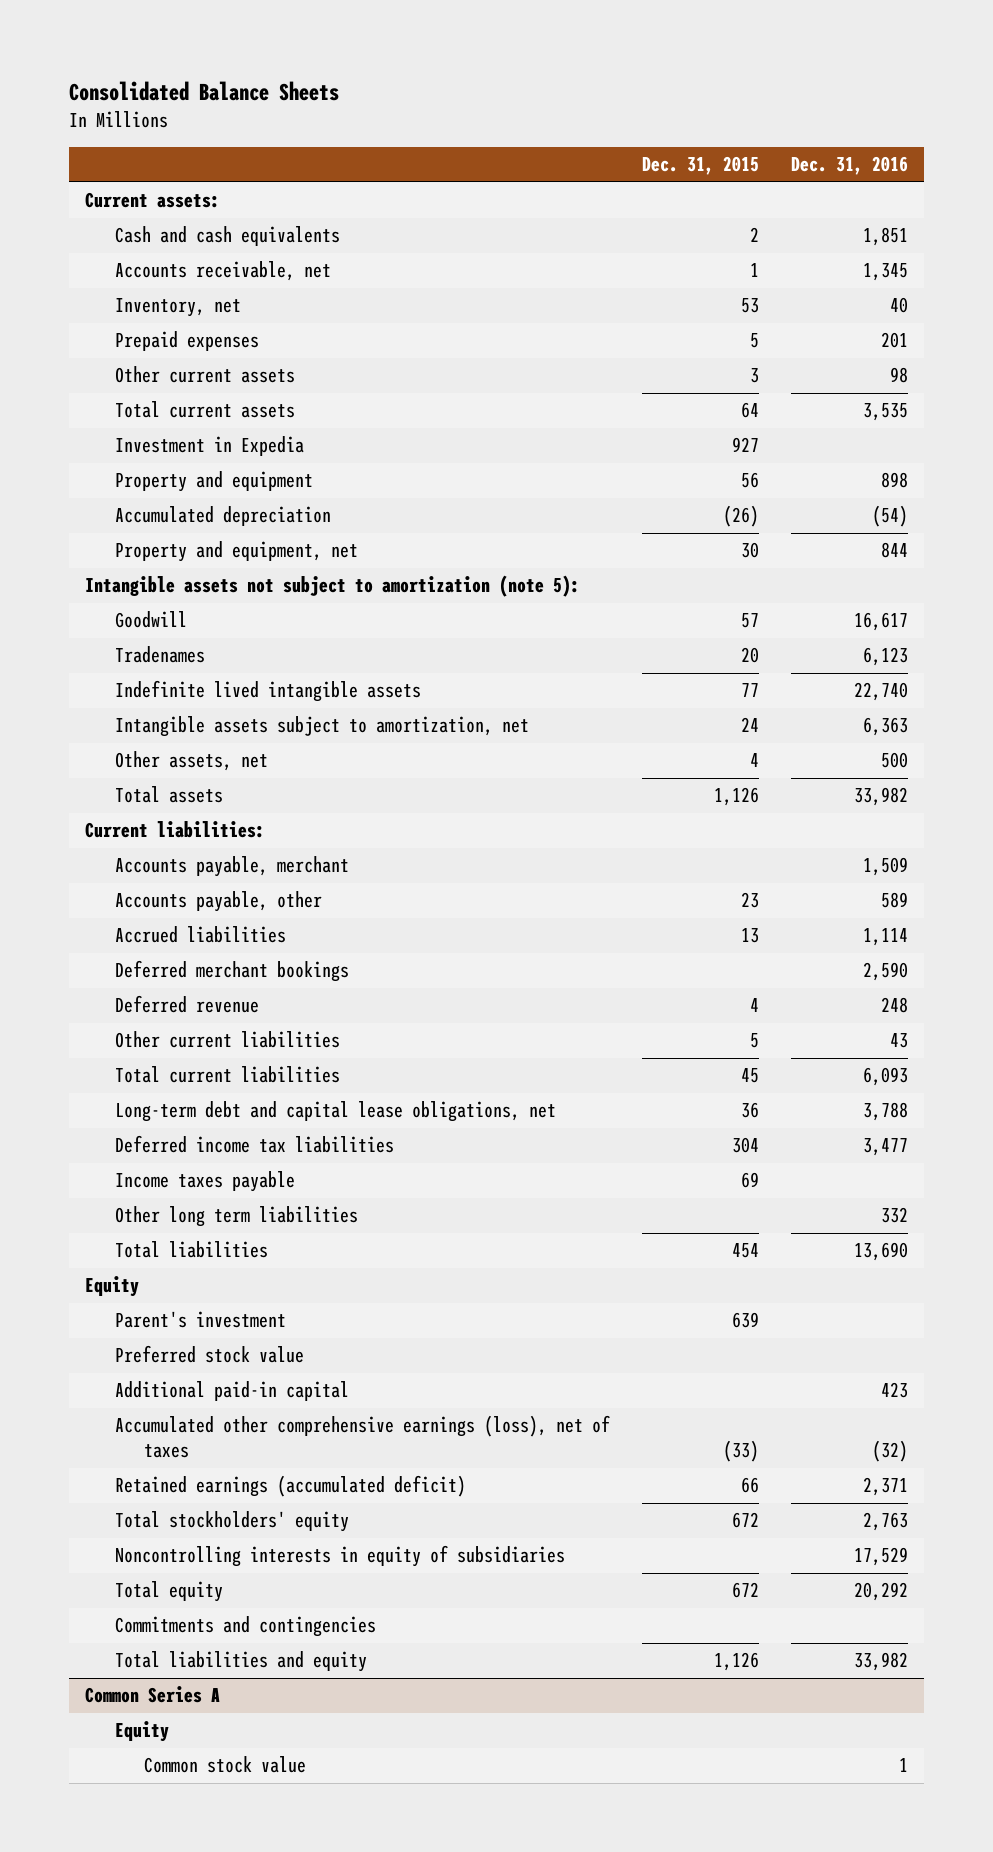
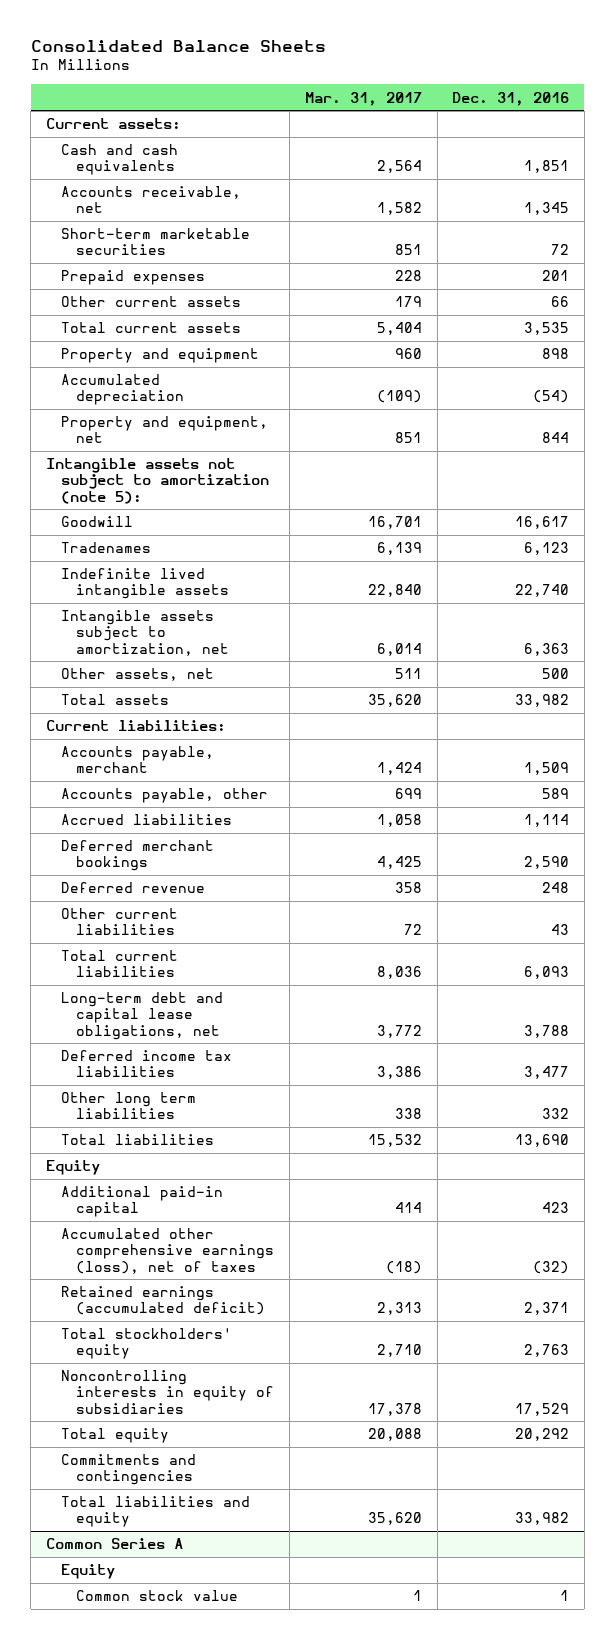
- | Dec. 31, 2015 | Dec. 31, 2016
+ | Mar. 31, 2017 | Dec. 31, 2016
- Inventory, net | 53 | 40
+ Short-term marketable securities | 851 | 72
- Other current assets | 3 | 98
+ Other current assets | 179 | 66
- Investment in Expedia | 927 |
- Income taxes payable | 69 |
- Parent's investment | 639 |
- Preferred stock value

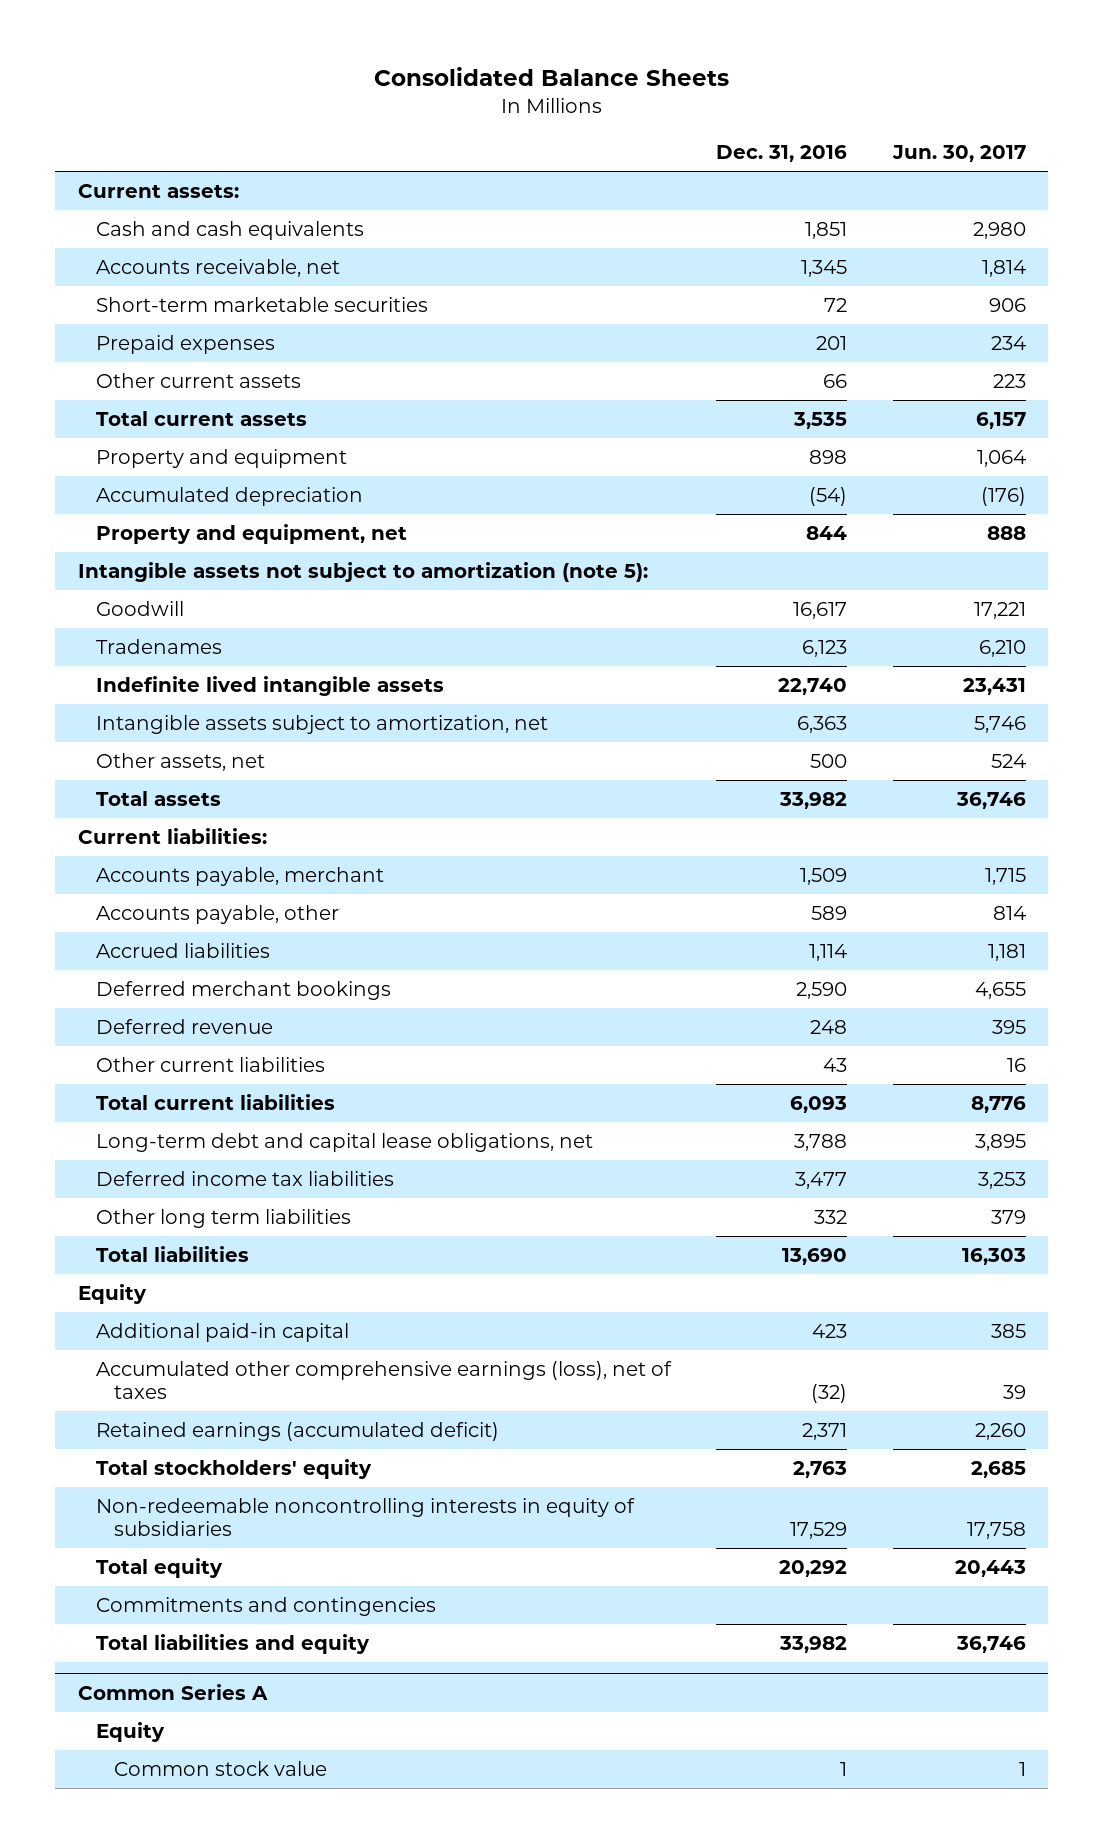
- | Mar. 31, 2017 | Dec. 31, 2016
+ | Dec. 31, 2016 | Jun. 30, 2017
- Noncontrolling interests in equity of subsidiaries | 17,378 | 17,529
+ Non-redeemable noncontrolling interests in equity of subsidiaries | 17,529 | 17,758

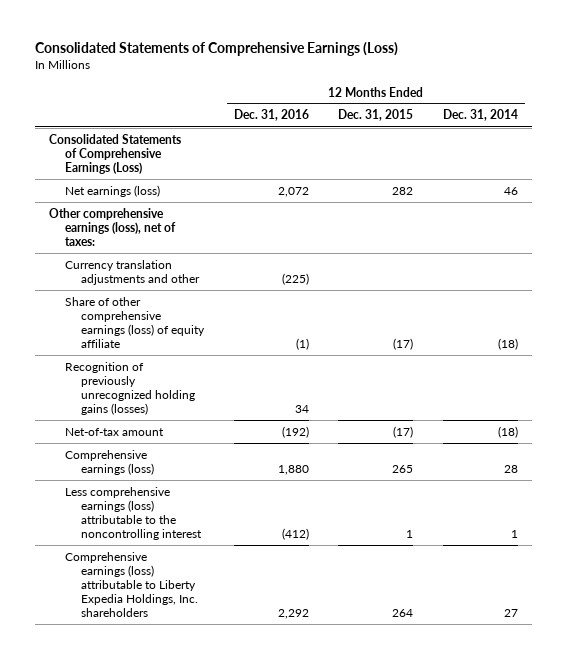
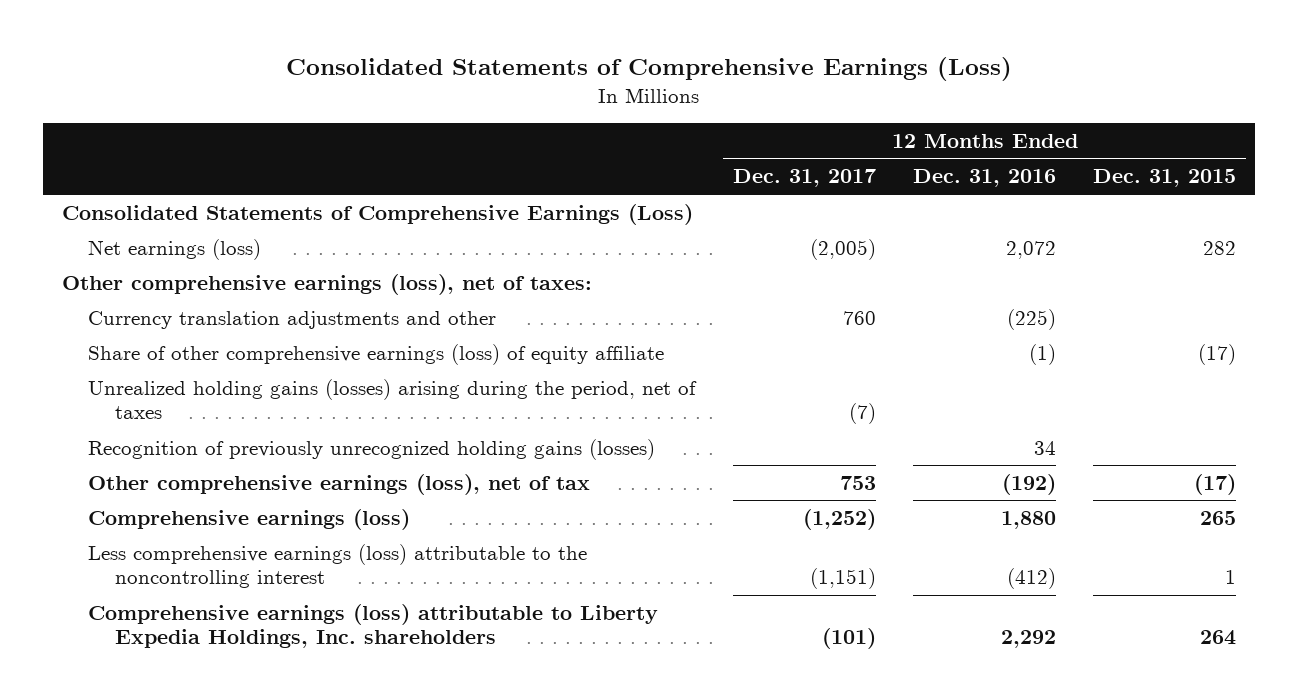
- | 12 Months Ended Dec. 31, 2016 | 12 Months Ended Dec. 31, 2015 | 12 Months Ended Dec. 31, 2014
+ | 12 Months Ended Dec. 31, 2017 | 12 Months Ended Dec. 31, 2016 | 12 Months Ended Dec. 31, 2015
+ Unrealized holding gains (losses) arising during the period, net of taxes | (7) | |
- Net-of-tax amount | (192) | (17) | (18)
+ Other comprehensive earnings (loss), net of tax | 753 | (192) | (17)

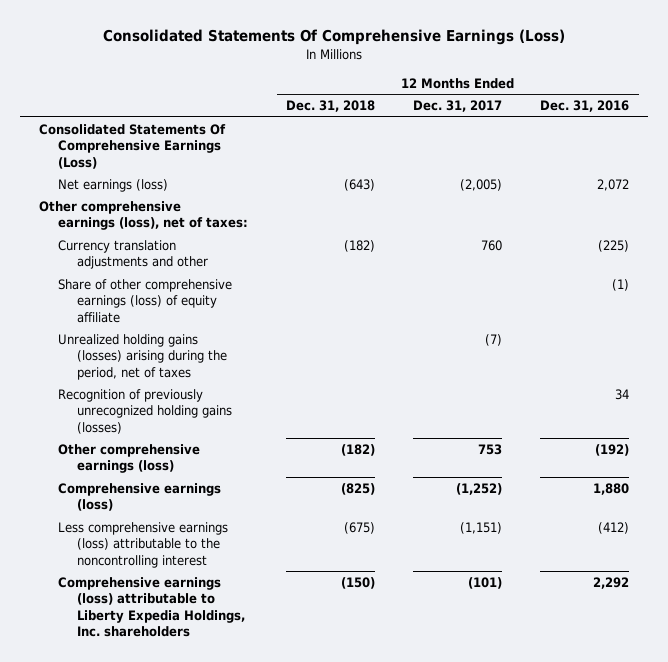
- Consolidated Statements of Comprehensive Earnings (Loss)
+ Consolidated Statements Of Comprehensive Earnings (Loss)
- | 12 Months Ended Dec. 31, 2017 | 12 Months Ended Dec. 31, 2016 | 12 Months Ended Dec. 31, 2015
+ | 12 Months Ended Dec. 31, 2018 | 12 Months Ended Dec. 31, 2017 | 12 Months Ended Dec. 31, 2016
- Consolidated Statements of Comprehensive Earnings (Loss)
+ Consolidated Statements Of Comprehensive Earnings (Loss)
- Other comprehensive earnings (loss), net of tax | 753 | (192) | (17)
+ Other comprehensive earnings (loss) | (182) | 753 | (192)

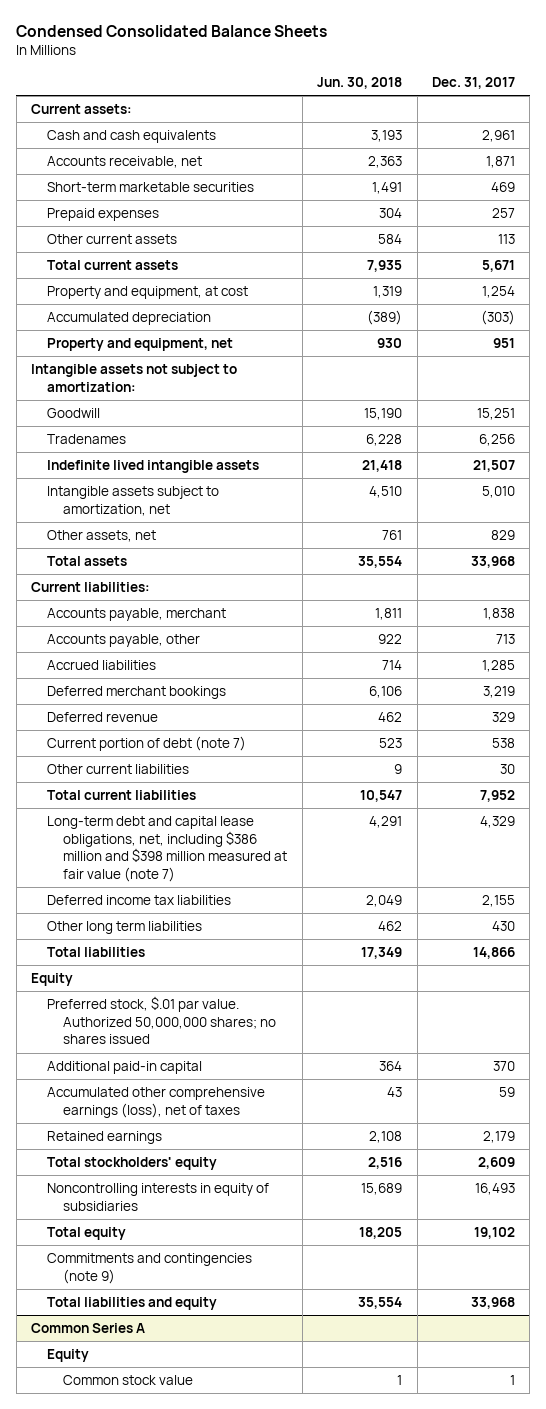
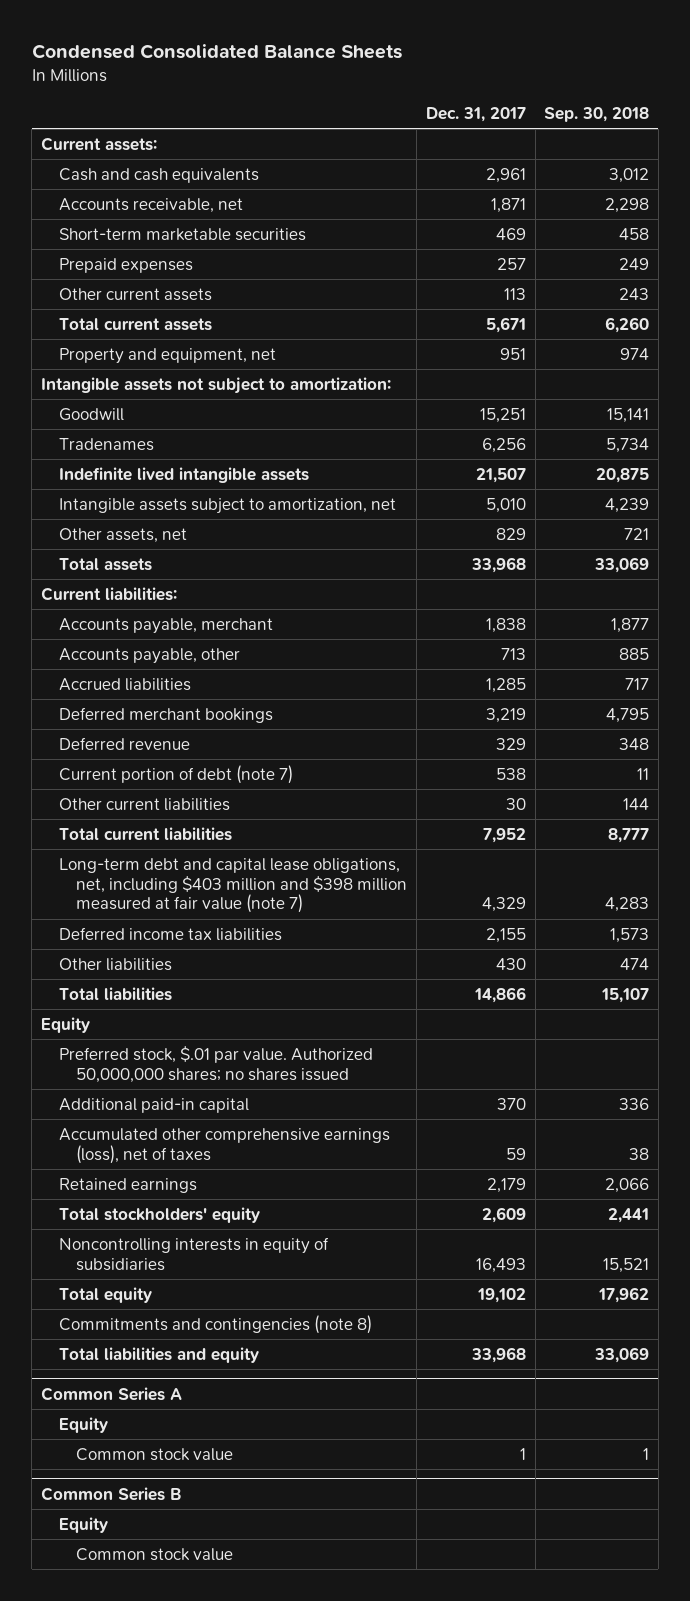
- | Jun. 30, 2018 | Dec. 31, 2017
+ | Dec. 31, 2017 | Sep. 30, 2018
- Property and equipment, at cost | 1,319 | 1,254
- Accumulated depreciation | (389) | (303)
- Long-term debt and capital lease obligations, net, including $386 million and $398 million measured at fair value (note 7) | 4,291 | 4,329
+ Long-term debt and capital lease obligations, net, including $403 million and $398 million measured at fair value (note 7) | 4,329 | 4,283
- Other long term liabilities | 462 | 430
+ Other liabilities | 430 | 474
- Commitments and contingencies (note 9)
+ Commitments and contingencies (note 8)
+ Common Series B
+ Equity
+ Common stock value

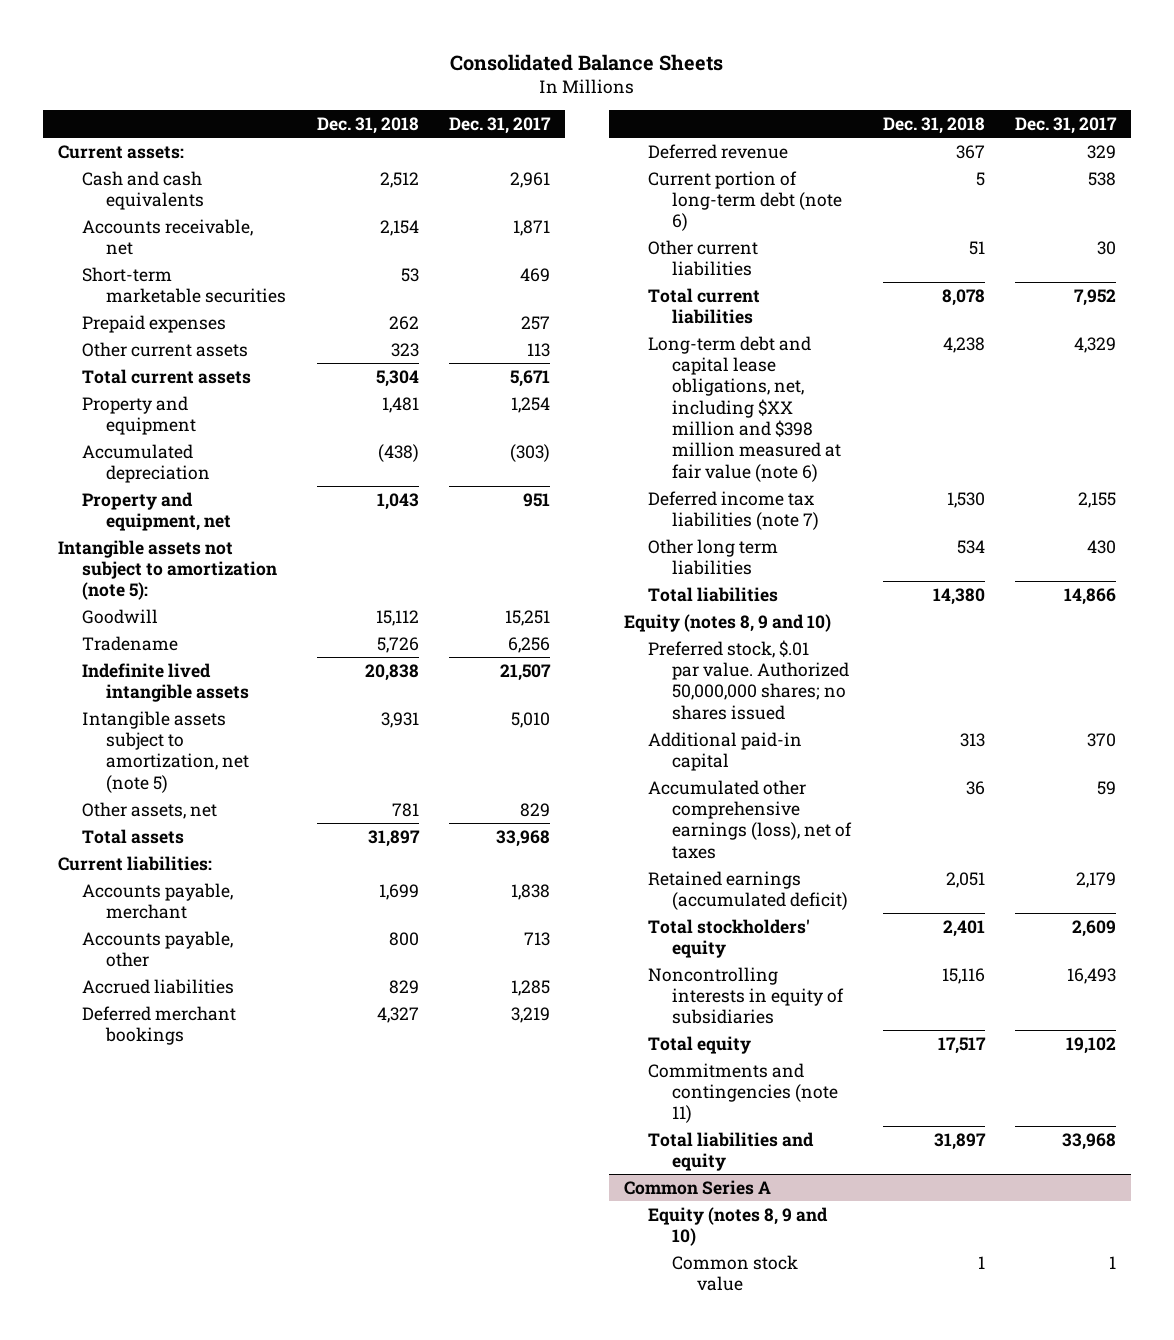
- Condensed Consolidated Balance Sheets
+ Consolidated Balance Sheets
- | Dec. 31, 2017 | Sep. 30, 2018
+ | Dec. 31, 2018 | Dec. 31, 2017
+ Property and equipment | 1,481 | 1,254
+ Accumulated depreciation | (438) | (303)
- Intangible assets not subject to amortization:
+ Intangible assets not subject to amortization (note 5):
- Tradenames | 6,256 | 5,734
+ Tradename | 5,726 | 6,256
- Intangible assets subject to amortization, net | 5,010 | 4,239
+ Intangible assets subject to amortization, net (note 5) | 3,931 | 5,010
- Current portion of debt (note 7) | 538 | 11
+ Current portion of long-term debt (note 6) | 5 | 538
- Long-term debt and capital lease obligations, net, including $403 million and $398 million measured at fair value (note 7) | 4,329 | 4,283
- Deferred income tax liabilities | 2,155 | 1,573
- Other liabilities | 430 | 474
+ Long-term debt and capital lease obligations, net, including $XX million and $398 million measured at fair value (note 6) | 4,238 | 4,329
+ Deferred income tax liabilities (note 7) | 1,530 | 2,155
+ Other long term liabilities | 534 | 430
- Equity
+ Equity (notes 8, 9 and 10)
- Retained earnings | 2,179 | 2,066
+ Retained earnings (accumulated deficit) | 2,051 | 2,179
- Commitments and contingencies (note 8)
+ Commitments and contingencies (note 11)
@ Common Series A
- Equity
+ Equity (notes 8, 9 and 10)
- Common Series B
- Equity
- Common stock value

